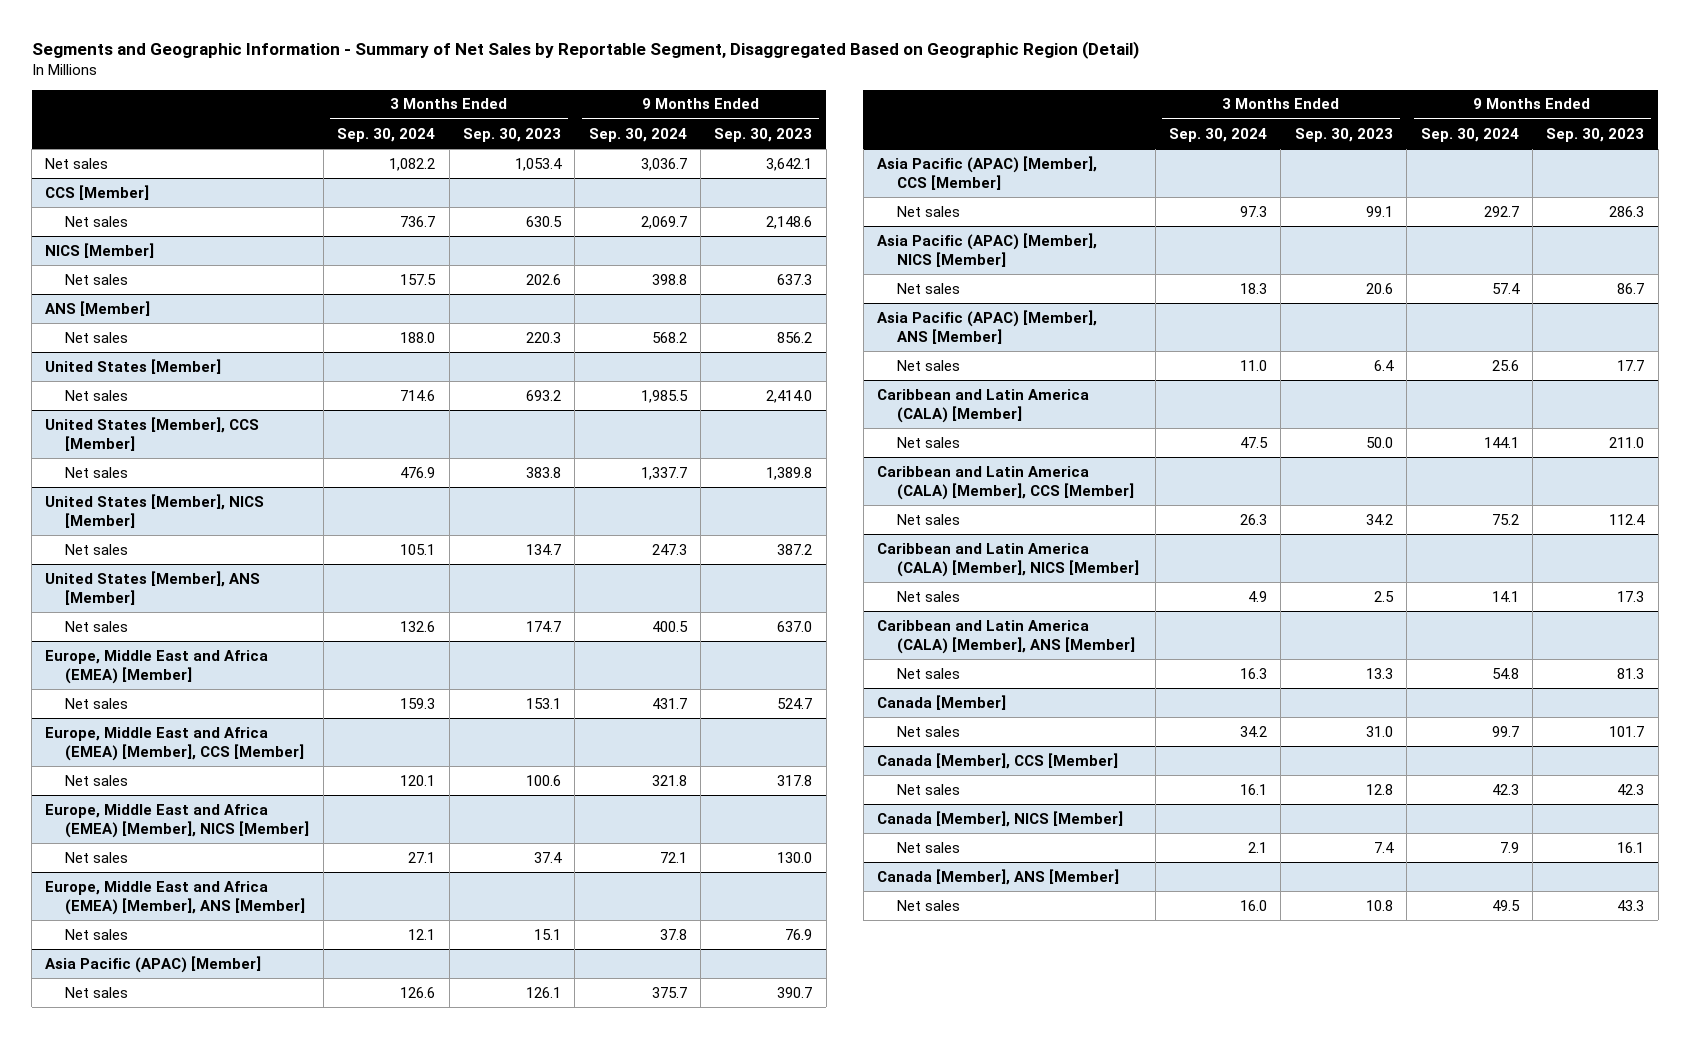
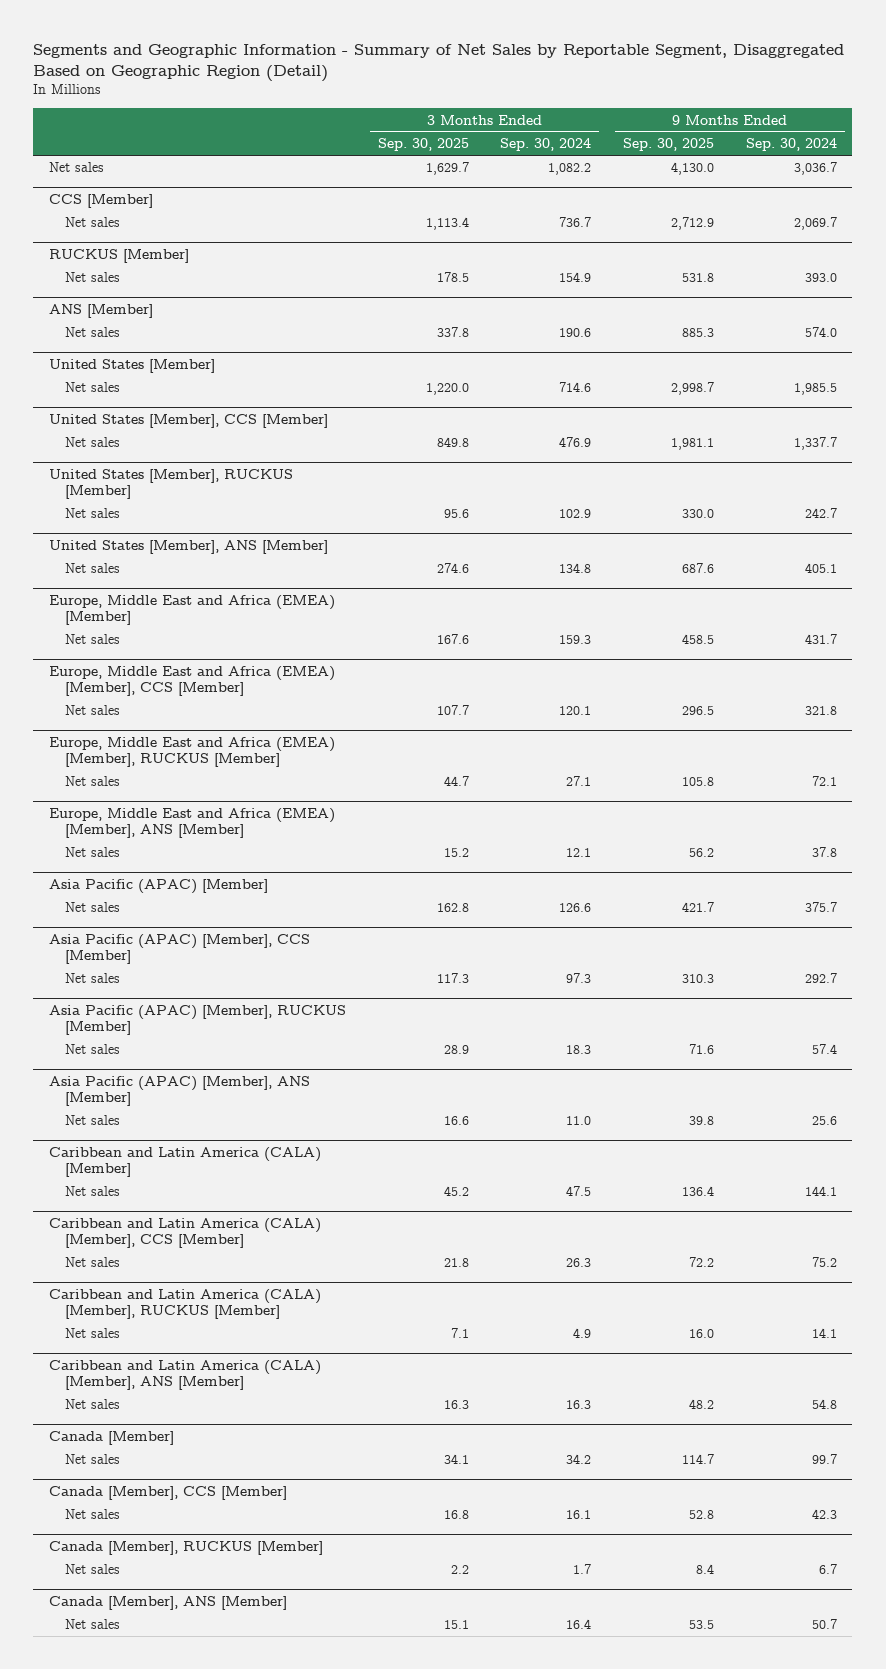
- | 3 Months Ended Sep. 30, 2024 | 3 Months Ended Sep. 30, 2023 | 9 Months Ended Sep. 30, 2024 | 9 Months Ended Sep. 30, 2023
+ | 3 Months Ended Sep. 30, 2025 | 3 Months Ended Sep. 30, 2024 | 9 Months Ended Sep. 30, 2025 | 9 Months Ended Sep. 30, 2024
- NICS [Member]
- Net sales | 157.5 | 202.6 | 398.8 | 637.3
+ RUCKUS [Member]
+ Net sales | 178.5 | 154.9 | 531.8 | 393.0
@ ANS [Member]
- Net sales | 188.0 | 220.3 | 568.2 | 856.2
+ Net sales | 337.8 | 190.6 | 885.3 | 574.0
- United States [Member], NICS [Member]
- Net sales | 105.1 | 134.7 | 247.3 | 387.2
+ United States [Member], RUCKUS [Member]
+ Net sales | 95.6 | 102.9 | 330.0 | 242.7
@ United States [Member], ANS [Member]
- Net sales | 132.6 | 174.7 | 400.5 | 637.0
+ Net sales | 274.6 | 134.8 | 687.6 | 405.1
- Europe, Middle East and Africa (EMEA) [Member], NICS [Member]
+ Europe, Middle East and Africa (EMEA) [Member], RUCKUS [Member]
- Asia Pacific (APAC) [Member], NICS [Member]
+ Asia Pacific (APAC) [Member], RUCKUS [Member]
- Caribbean and Latin America (CALA) [Member], NICS [Member]
+ Caribbean and Latin America (CALA) [Member], RUCKUS [Member]
- Canada [Member], NICS [Member]
- Net sales | 2.1 | 7.4 | 7.9 | 16.1
+ Canada [Member], RUCKUS [Member]
+ Net sales | 2.2 | 1.7 | 8.4 | 6.7
@ Canada [Member], ANS [Member]
- Net sales | 16.0 | 10.8 | 49.5 | 43.3
+ Net sales | 15.1 | 16.4 | 53.5 | 50.7

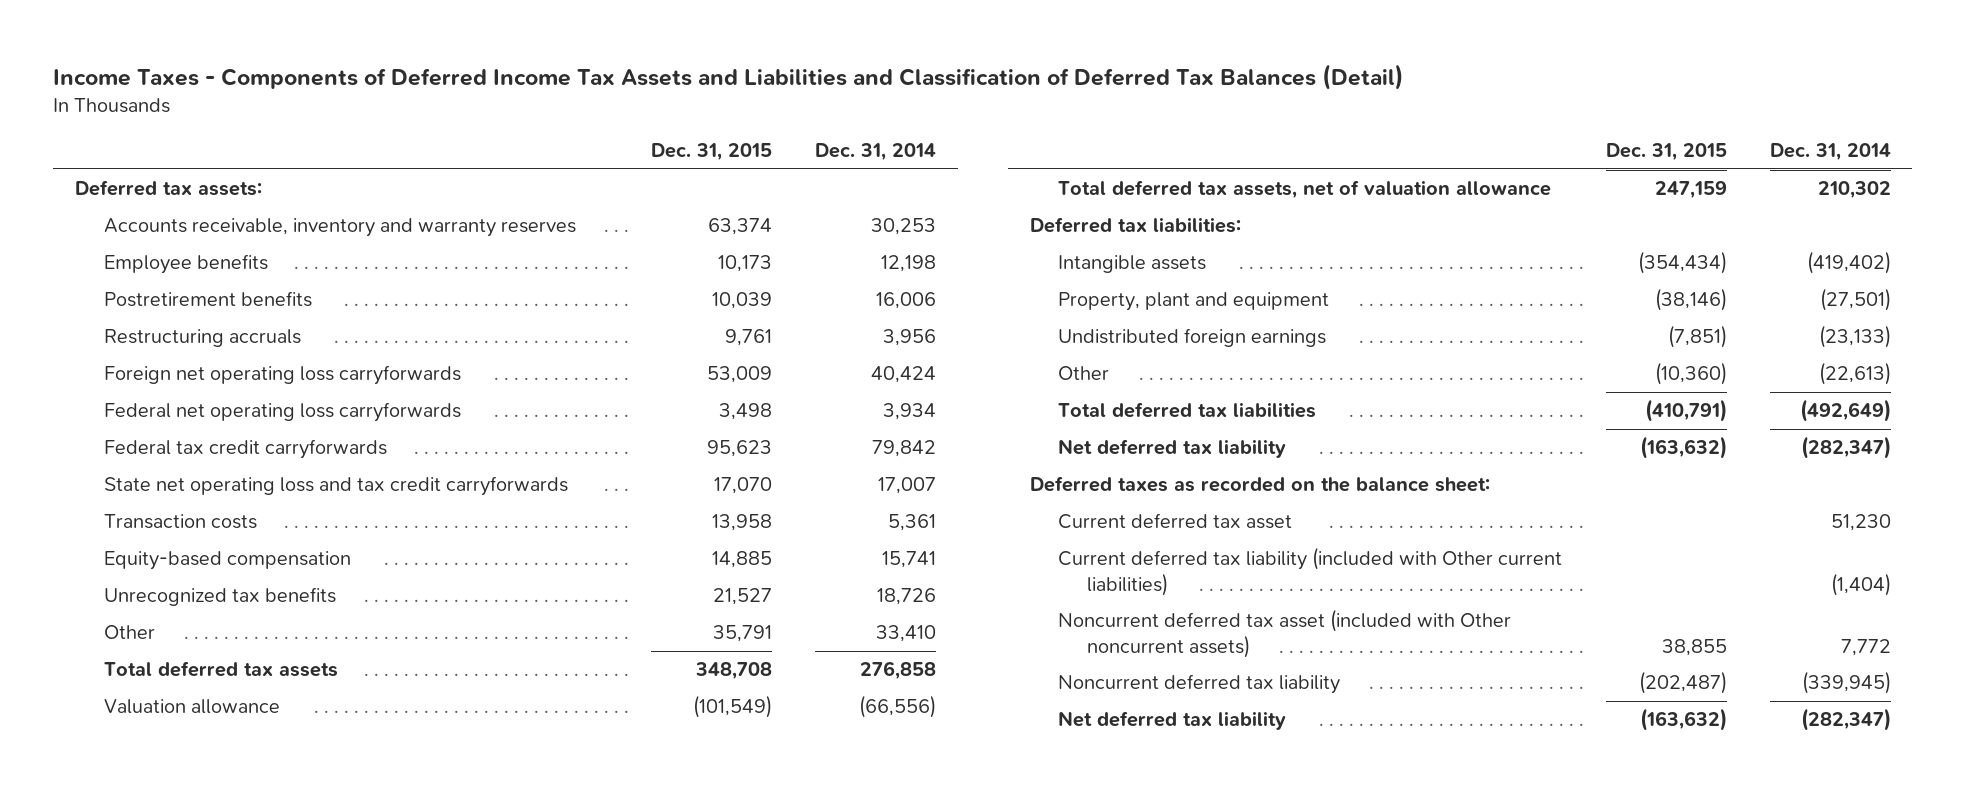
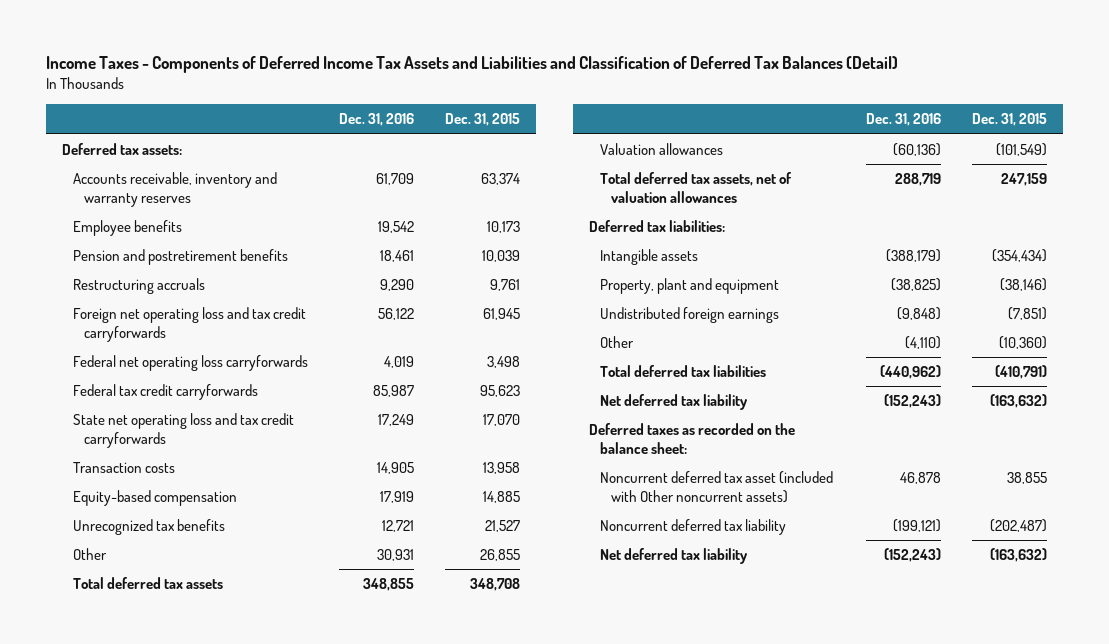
- | Dec. 31, 2015 | Dec. 31, 2014
+ | Dec. 31, 2016 | Dec. 31, 2015
- Postretirement benefits | 10,039 | 16,006
+ Pension and postretirement benefits | 18,461 | 10,039
- Foreign net operating loss carryforwards | 53,009 | 40,424
+ Foreign net operating loss and tax credit carryforwards | 56,122 | 61,945
- Other | 35,791 | 33,410
+ Other | 30,931 | 26,855
- Valuation allowance | (101,549) | (66,556)
- Total deferred tax assets, net of valuation allowance | 247,159 | 210,302
+ Valuation allowances | (60,136) | (101,549)
+ Total deferred tax assets, net of valuation allowances | 288,719 | 247,159
- Current deferred tax asset | | 51,230
- Current deferred tax liability (included with Other current liabilities) | | (1,404)

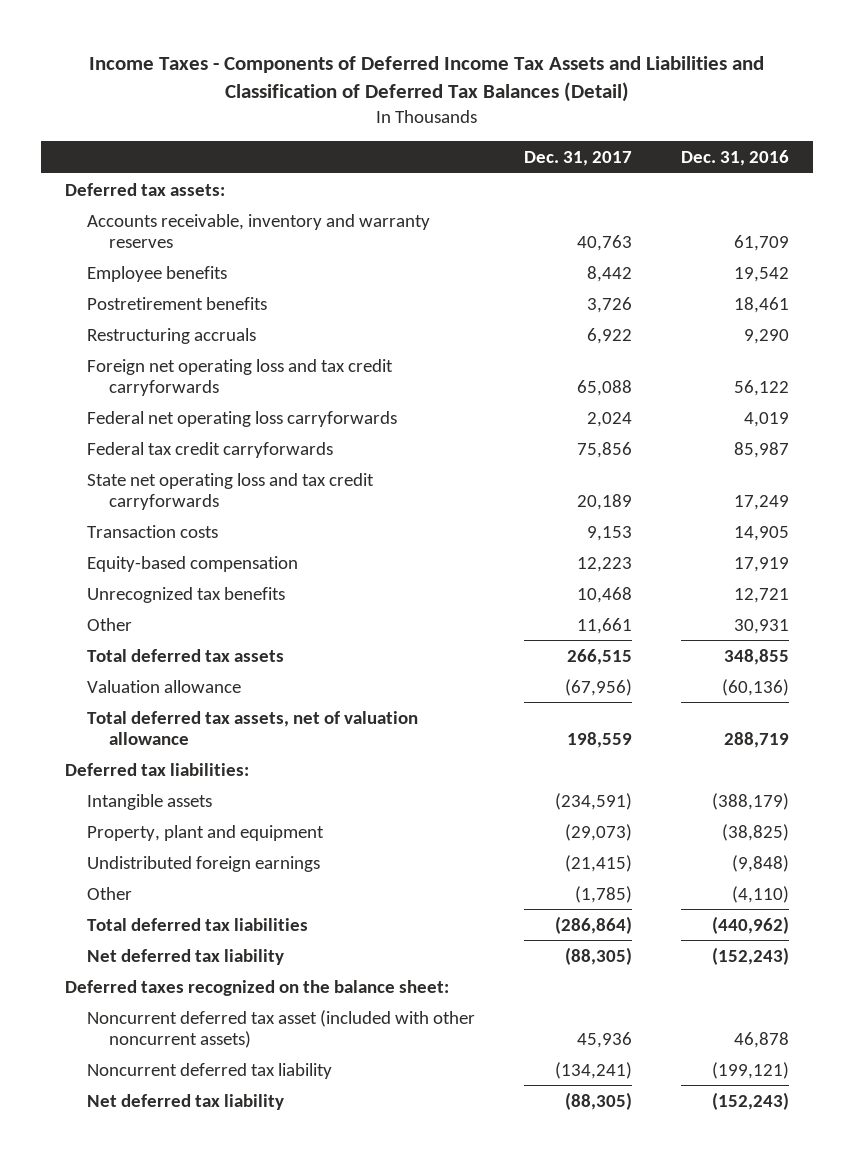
- | Dec. 31, 2016 | Dec. 31, 2015
+ | Dec. 31, 2017 | Dec. 31, 2016
- Pension and postretirement benefits | 18,461 | 10,039
+ Postretirement benefits | 3,726 | 18,461
- Valuation allowances | (60,136) | (101,549)
- Total deferred tax assets, net of valuation allowances | 288,719 | 247,159
+ Valuation allowance | (67,956) | (60,136)
+ Total deferred tax assets, net of valuation allowance | 198,559 | 288,719
- Deferred taxes as recorded on the balance sheet:
- Noncurrent deferred tax asset (included with Other noncurrent assets) | 46,878 | 38,855
+ Deferred taxes recognized on the balance sheet:
+ Noncurrent deferred tax asset (included with other noncurrent assets) | 45,936 | 46,878

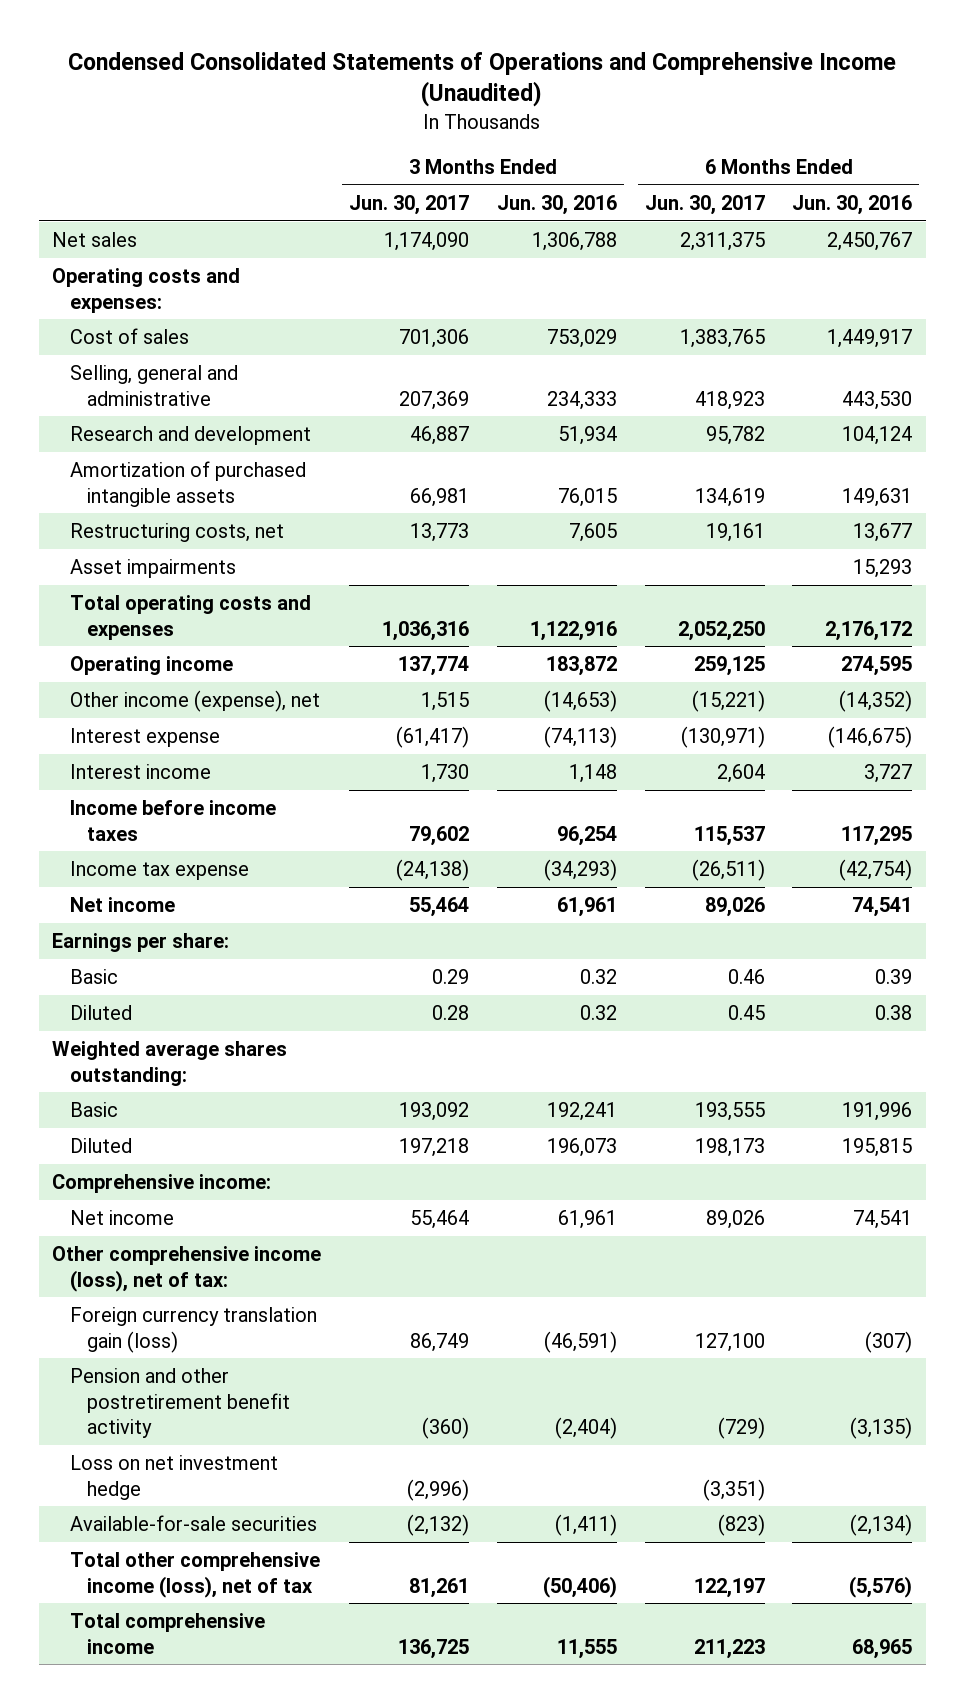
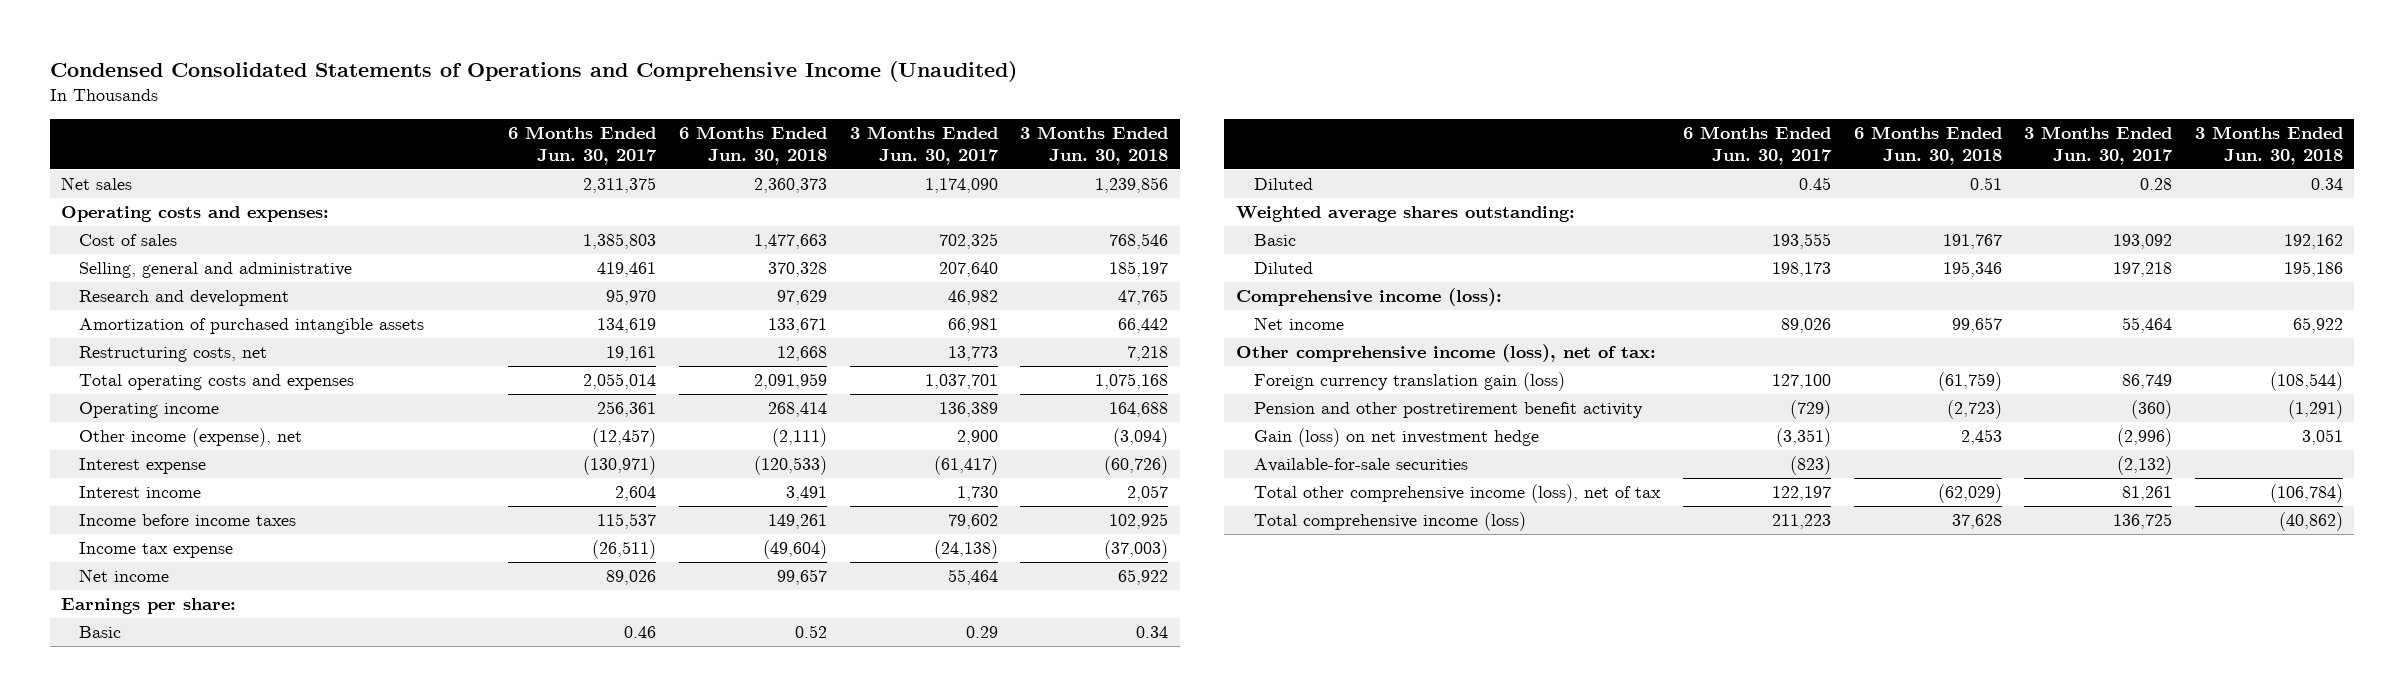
- | 3 Months Ended Jun. 30, 2017 | 3 Months Ended Jun. 30, 2016 | 6 Months Ended Jun. 30, 2017 | 6 Months Ended Jun. 30, 2016
+ | 6 Months Ended Jun. 30, 2017 | 6 Months Ended Jun. 30, 2018 | 3 Months Ended Jun. 30, 2017 | 3 Months Ended Jun. 30, 2018
- Cost of sales | 701,306 | 753,029 | 1,383,765 | 1,449,917
- Selling, general and administrative | 207,369 | 234,333 | 418,923 | 443,530
- Research and development | 46,887 | 51,934 | 95,782 | 104,124
+ Cost of sales | 1,385,803 | 1,477,663 | 702,325 | 768,546
+ Selling, general and administrative | 419,461 | 370,328 | 207,640 | 185,197
+ Research and development | 95,970 | 97,629 | 46,982 | 47,765
- Asset impairments | | | | 15,293
- Total operating costs and expenses | 1,036,316 | 1,122,916 | 2,052,250 | 2,176,172
- Operating income | 137,774 | 183,872 | 259,125 | 274,595
- Other income (expense), net | 1,515 | (14,653) | (15,221) | (14,352)
+ Total operating costs and expenses | 2,055,014 | 2,091,959 | 1,037,701 | 1,075,168
+ Operating income | 256,361 | 268,414 | 136,389 | 164,688
+ Other income (expense), net | (12,457) | (2,111) | 2,900 | (3,094)
- Comprehensive income:
+ Comprehensive income (loss):
- Loss on net investment hedge | (2,996) | | (3,351) |
+ Gain (loss) on net investment hedge | (3,351) | 2,453 | (2,996) | 3,051
- Total comprehensive income | 136,725 | 11,555 | 211,223 | 68,965
+ Total comprehensive income (loss) | 211,223 | 37,628 | 136,725 | (40,862)

